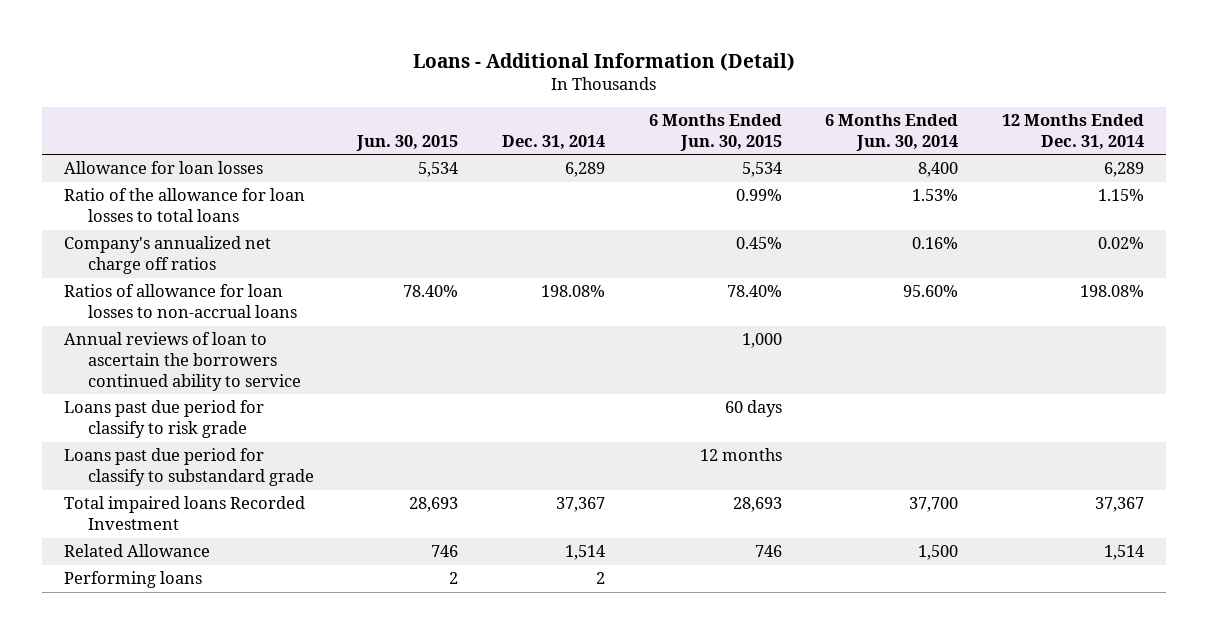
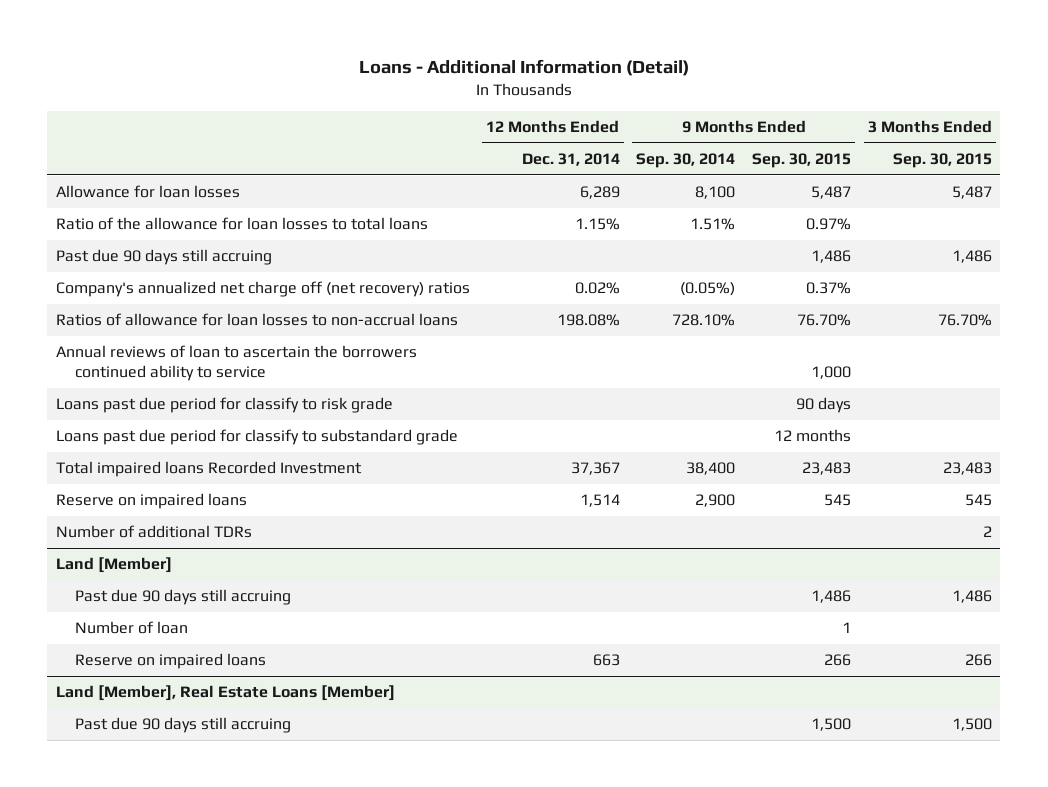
- | Jun. 30, 2015 | Dec. 31, 2014 | 6 Months Ended Jun. 30, 2015 | 6 Months Ended Jun. 30, 2014 | 12 Months Ended Dec. 31, 2014
+ | 12 Months Ended Dec. 31, 2014 | 9 Months Ended Sep. 30, 2014 | 9 Months Ended Sep. 30, 2015 | 3 Months Ended Sep. 30, 2015
- Company's annualized net charge off ratios | | | 0.45% | 0.16% | 0.02%
+ Past due 90 days still accruing | | | 1,486 | 1,486
+ Company's annualized net charge off (net recovery) ratios | 0.02% | (0.05%) | 0.37% |
- Related Allowance | 746 | 1,514 | 746 | 1,500 | 1,514
- Performing loans | 2 | 2 | | |
+ Reserve on impaired loans | 1,514 | 2,900 | 545 | 545
+ Number of additional TDRs | | | | 2
+ Land [Member]
+ Past due 90 days still accruing | | | 1,486 | 1,486
+ Number of loan | | | 1 |
+ Reserve on impaired loans | 663 | | 266 | 266
+ Land [Member], Real Estate Loans [Member]
+ Past due 90 days still accruing | | | 1,500 | 1,500

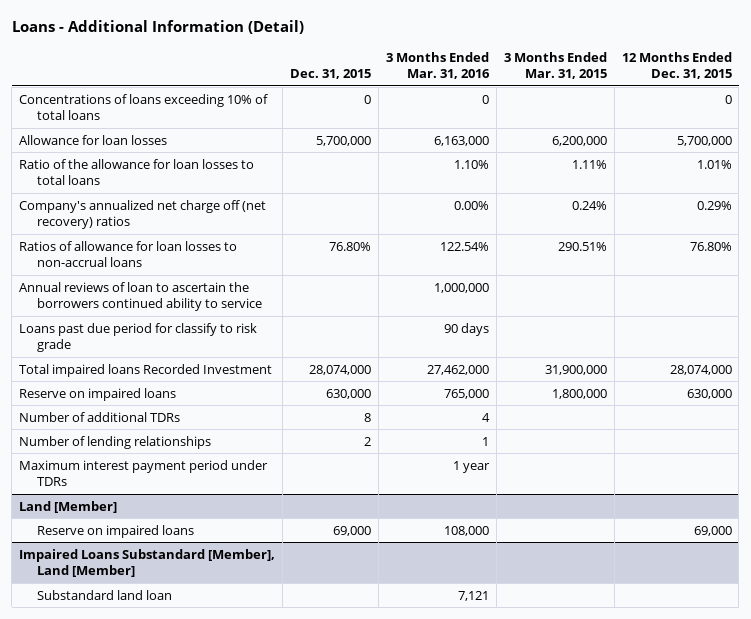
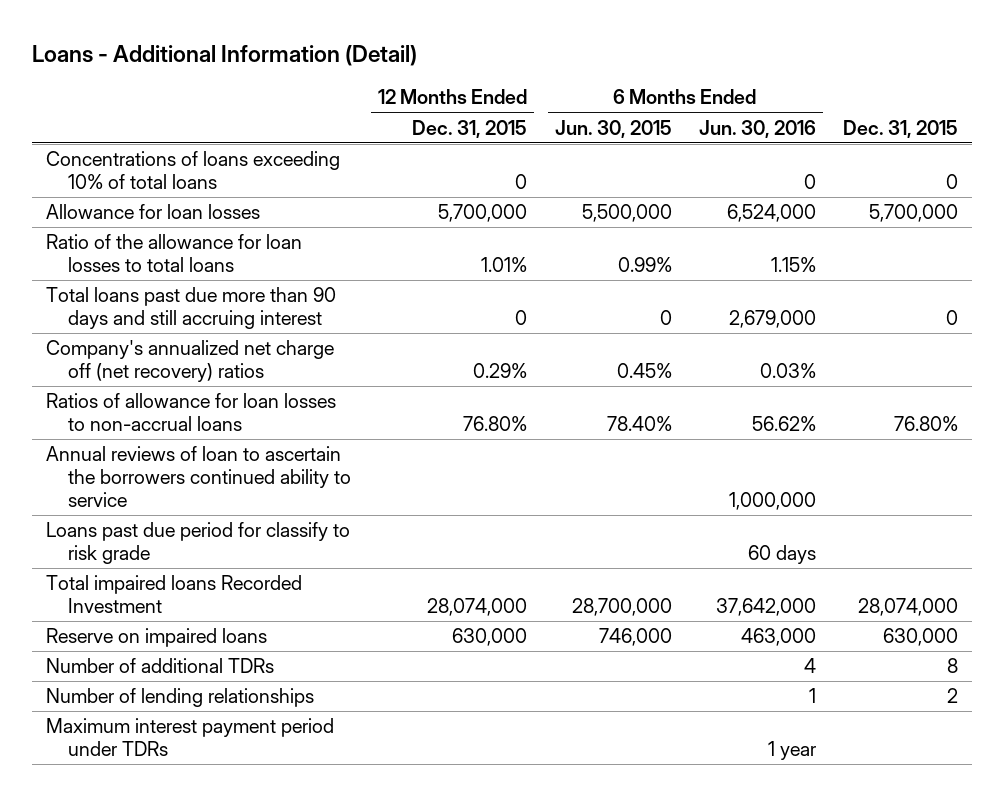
- | Dec. 31, 2015 | 3 Months Ended Mar. 31, 2016 | 3 Months Ended Mar. 31, 2015 | 12 Months Ended Dec. 31, 2015
+ | 12 Months Ended Dec. 31, 2015 | 6 Months Ended Jun. 30, 2015 | 6 Months Ended Jun. 30, 2016 | Dec. 31, 2015
+ Total loans past due more than 90 days and still accruing interest | 0 | 0 | 2,679,000 | 0
- Land [Member]
- Reserve on impaired loans | 69,000 | 108,000 | | 69,000
- Impaired Loans Substandard [Member], Land [Member]
- Substandard land loan | | 7,121 | |

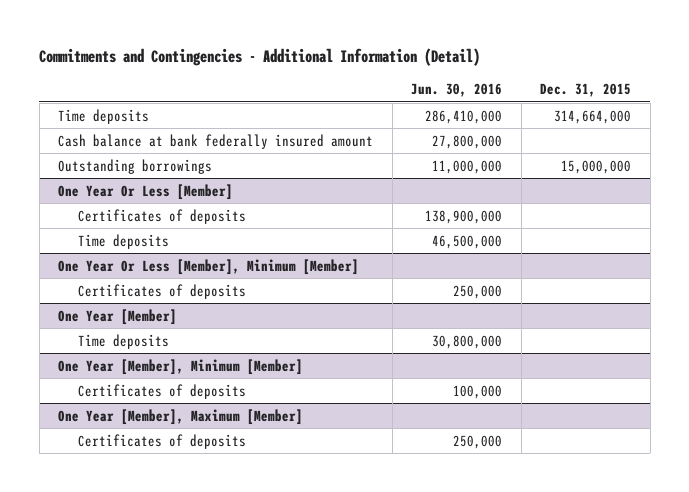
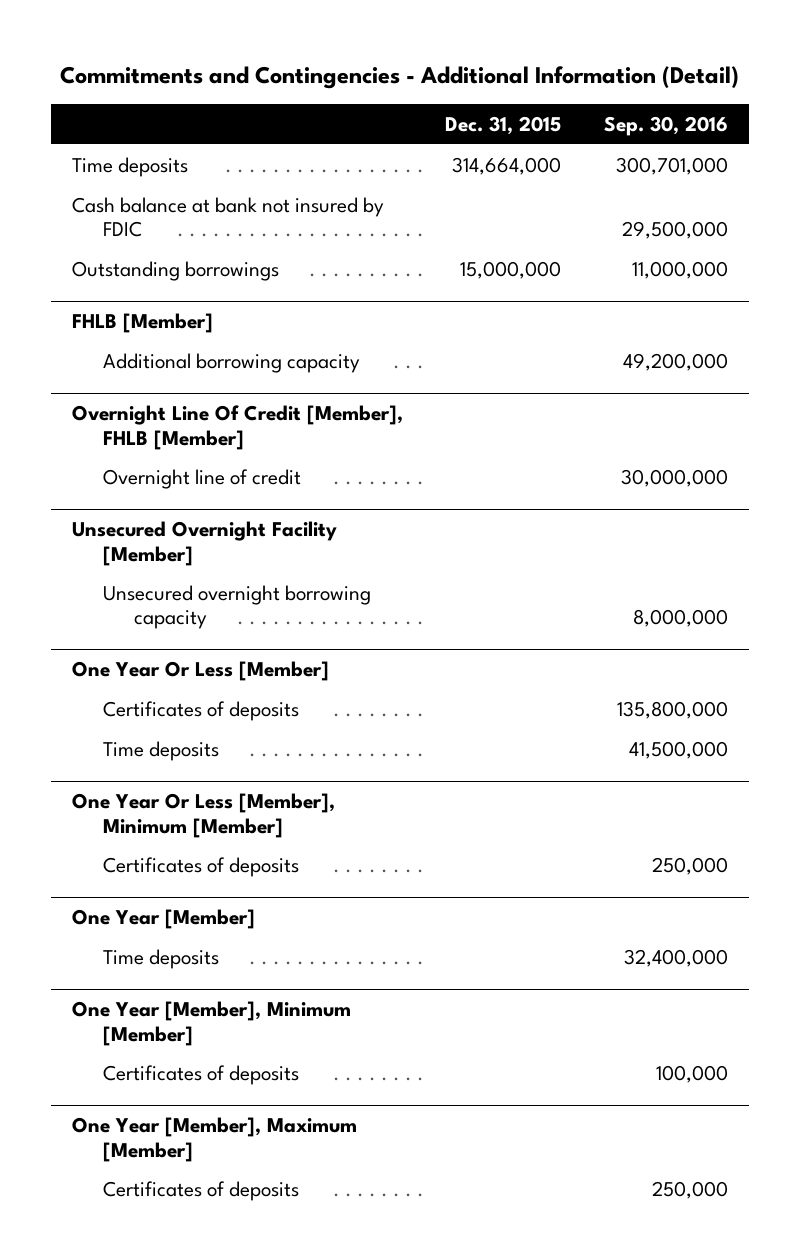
- | Jun. 30, 2016 | Dec. 31, 2015
+ | Dec. 31, 2015 | Sep. 30, 2016
- Cash balance at bank federally insured amount | 27,800,000 |
+ Cash balance at bank not insured by FDIC | | 29,500,000
+ FHLB [Member]
+ Additional borrowing capacity | | 49,200,000
+ Overnight Line Of Credit [Member], FHLB [Member]
+ Overnight line of credit | | 30,000,000
+ Unsecured Overnight Facility [Member]
+ Unsecured overnight borrowing capacity | | 8,000,000

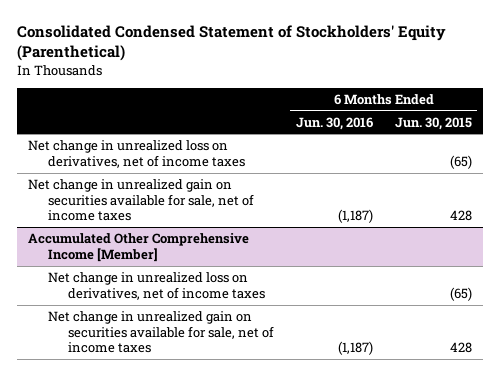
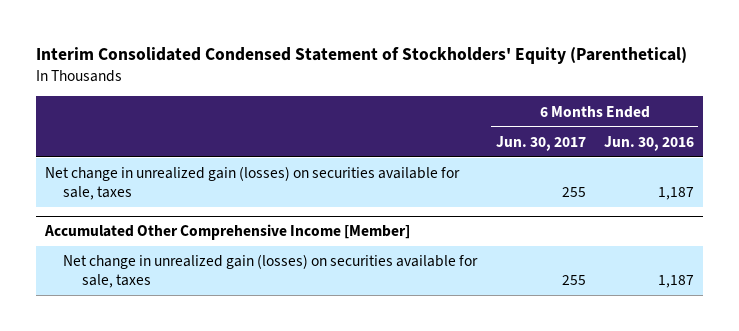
- Consolidated Condensed Statement of Stockholders' Equity (Parenthetical)
+ Interim Consolidated Condensed Statement of Stockholders' Equity (Parenthetical)
- | 6 Months Ended Jun. 30, 2016 | 6 Months Ended Jun. 30, 2015
+ | 6 Months Ended Jun. 30, 2017 | 6 Months Ended Jun. 30, 2016
- Net change in unrealized loss on derivatives, net of income taxes | | (65)
- Net change in unrealized gain on securities available for sale, net of income taxes | (1,187) | 428
+ Net change in unrealized gain (losses) on securities available for sale, taxes | 255 | 1,187
@ Accumulated Other Comprehensive Income [Member]
- Net change in unrealized loss on derivatives, net of income taxes | | (65)
- Net change in unrealized gain on securities available for sale, net of income taxes | (1,187) | 428
+ Net change in unrealized gain (losses) on securities available for sale, taxes | 255 | 1,187

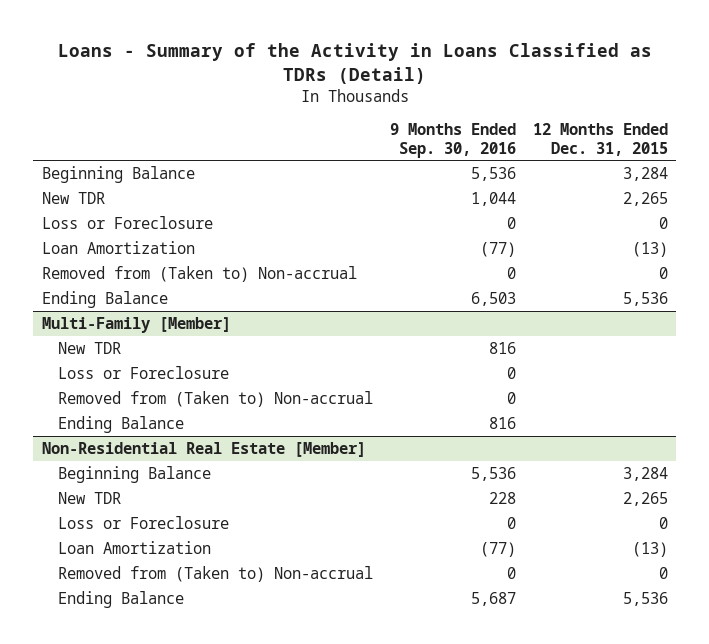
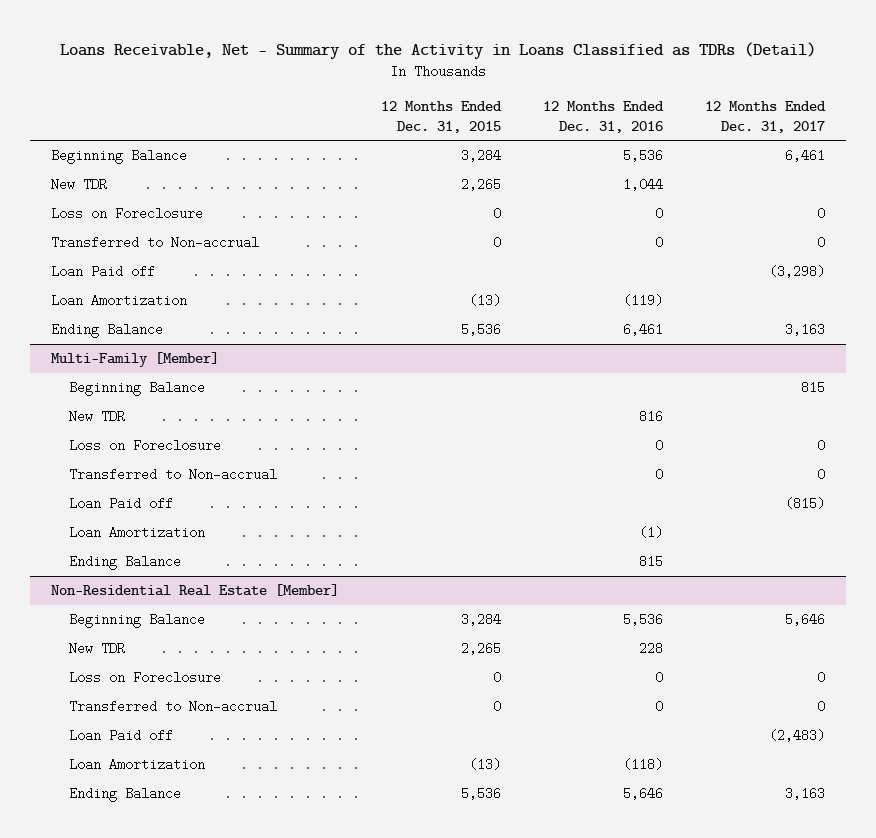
- Loans - Summary of the Activity in Loans Classified as TDRs (Detail)
+ Loans Receivable, Net - Summary of the Activity in Loans Classified as TDRs (Detail)
- | 9 Months Ended Sep. 30, 2016 | 12 Months Ended Dec. 31, 2015
+ | 12 Months Ended Dec. 31, 2015 | 12 Months Ended Dec. 31, 2016 | 12 Months Ended Dec. 31, 2017
- Loss or Foreclosure | 0 | 0
+ Loss on Foreclosure | 0 | 0 | 0
+ Transferred to Non-accrual | 0 | 0 | 0
+ Loan Paid off | | | (3,298)
- Removed from (Taken to) Non-accrual | 0 | 0
@ Multi-Family [Member]
+ Beginning Balance | | | 815
- Loss or Foreclosure | 0 |
- Removed from (Taken to) Non-accrual | 0 |
+ Loss on Foreclosure | | 0 | 0
+ Transferred to Non-accrual | | 0 | 0
+ Loan Paid off | | | (815)
+ Loan Amortization | | (1) |
@ Non-Residential Real Estate [Member]
- Loss or Foreclosure | 0 | 0
+ Loss on Foreclosure | 0 | 0 | 0
+ Transferred to Non-accrual | 0 | 0 | 0
+ Loan Paid off | | | (2,483)
- Removed from (Taken to) Non-accrual | 0 | 0

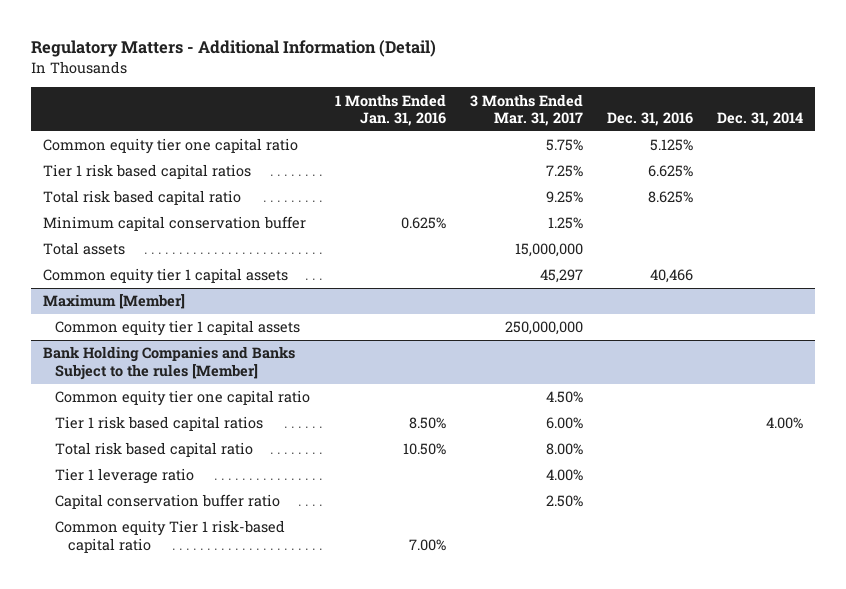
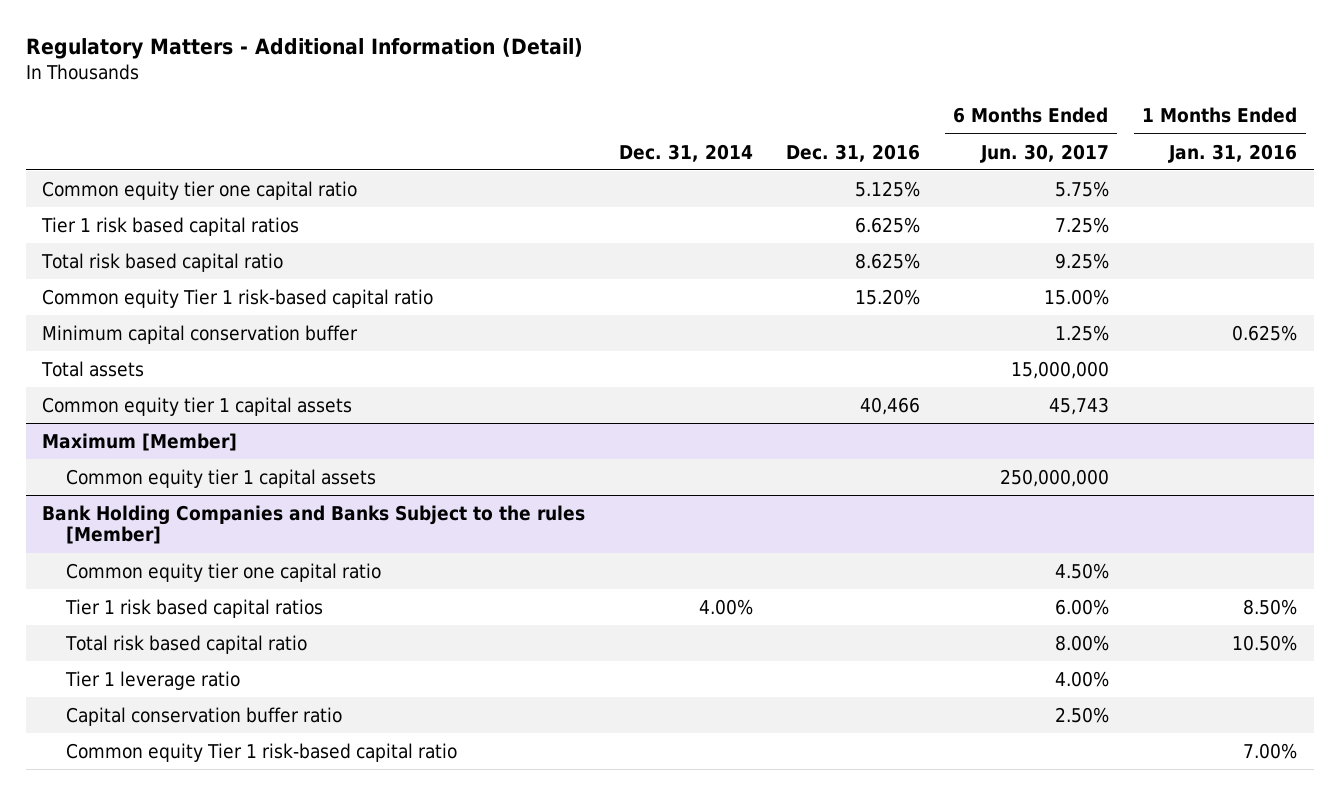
- | 1 Months Ended Jan. 31, 2016 | 3 Months Ended Mar. 31, 2017 | Dec. 31, 2016 | Dec. 31, 2014
+ | Dec. 31, 2014 | Dec. 31, 2016 | 6 Months Ended Jun. 30, 2017 | 1 Months Ended Jan. 31, 2016
+ Common equity Tier 1 risk-based capital ratio | | 15.20% | 15.00% |

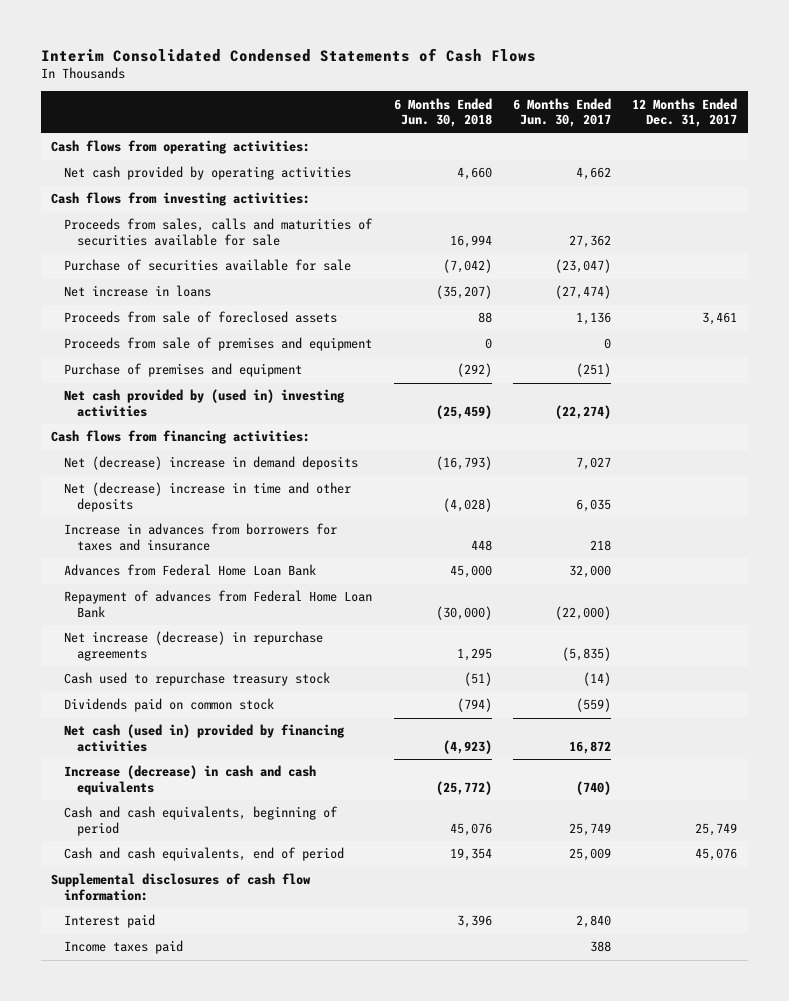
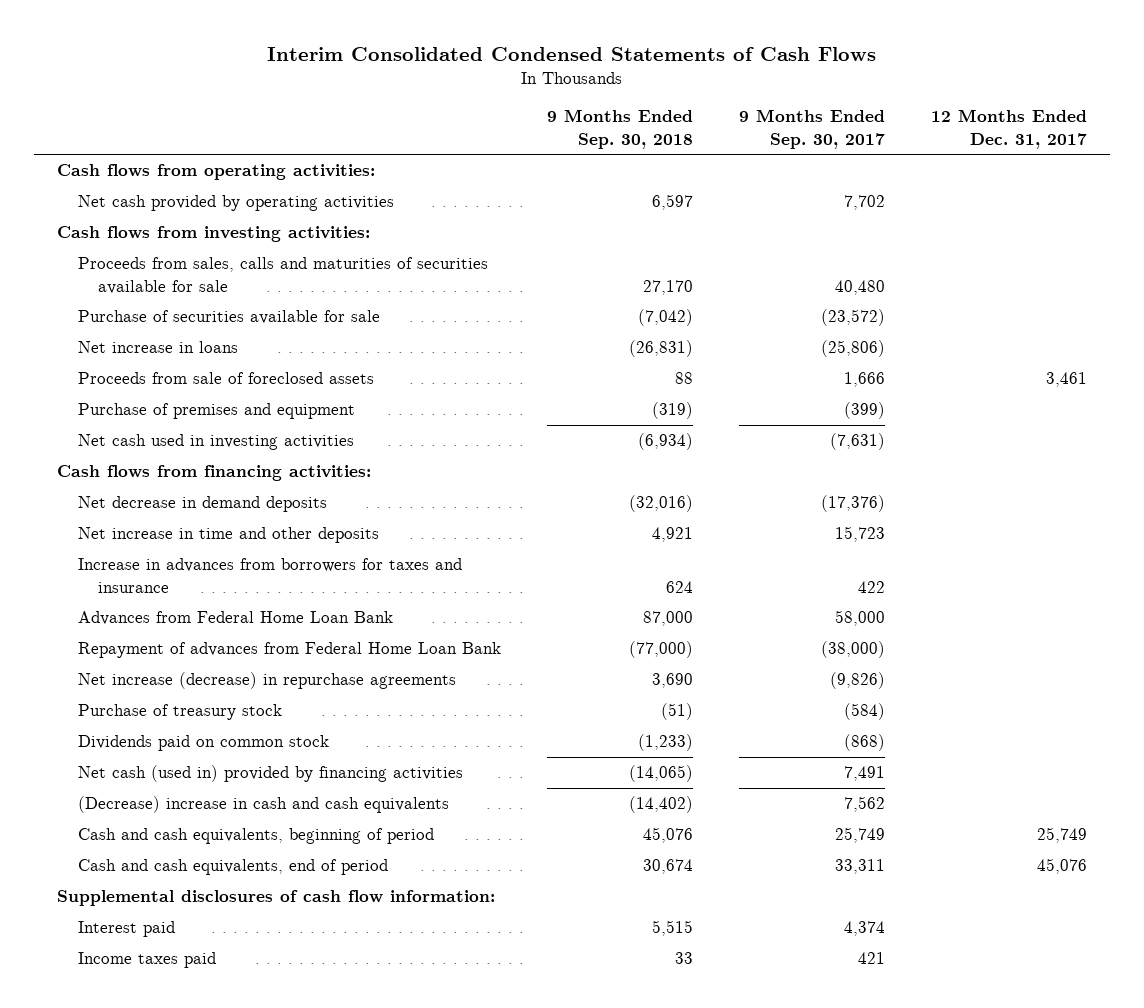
- | 6 Months Ended Jun. 30, 2018 | 6 Months Ended Jun. 30, 2017 | 12 Months Ended Dec. 31, 2017
+ | 9 Months Ended Sep. 30, 2018 | 9 Months Ended Sep. 30, 2017 | 12 Months Ended Dec. 31, 2017
- Proceeds from sale of premises and equipment | 0 | 0 |
- Net cash provided by (used in) investing activities | (25,459) | (22,274) |
+ Net cash used in investing activities | (6,934) | (7,631) |
- Net (decrease) increase in demand deposits | (16,793) | 7,027 |
- Net (decrease) increase in time and other deposits | (4,028) | 6,035 |
+ Net decrease in demand deposits | (32,016) | (17,376) |
+ Net increase in time and other deposits | 4,921 | 15,723 |
- Cash used to repurchase treasury stock | (51) | (14) |
+ Purchase of treasury stock | (51) | (584) |
- Increase (decrease) in cash and cash equivalents | (25,772) | (740) |
+ (Decrease) increase in cash and cash equivalents | (14,402) | 7,562 |

